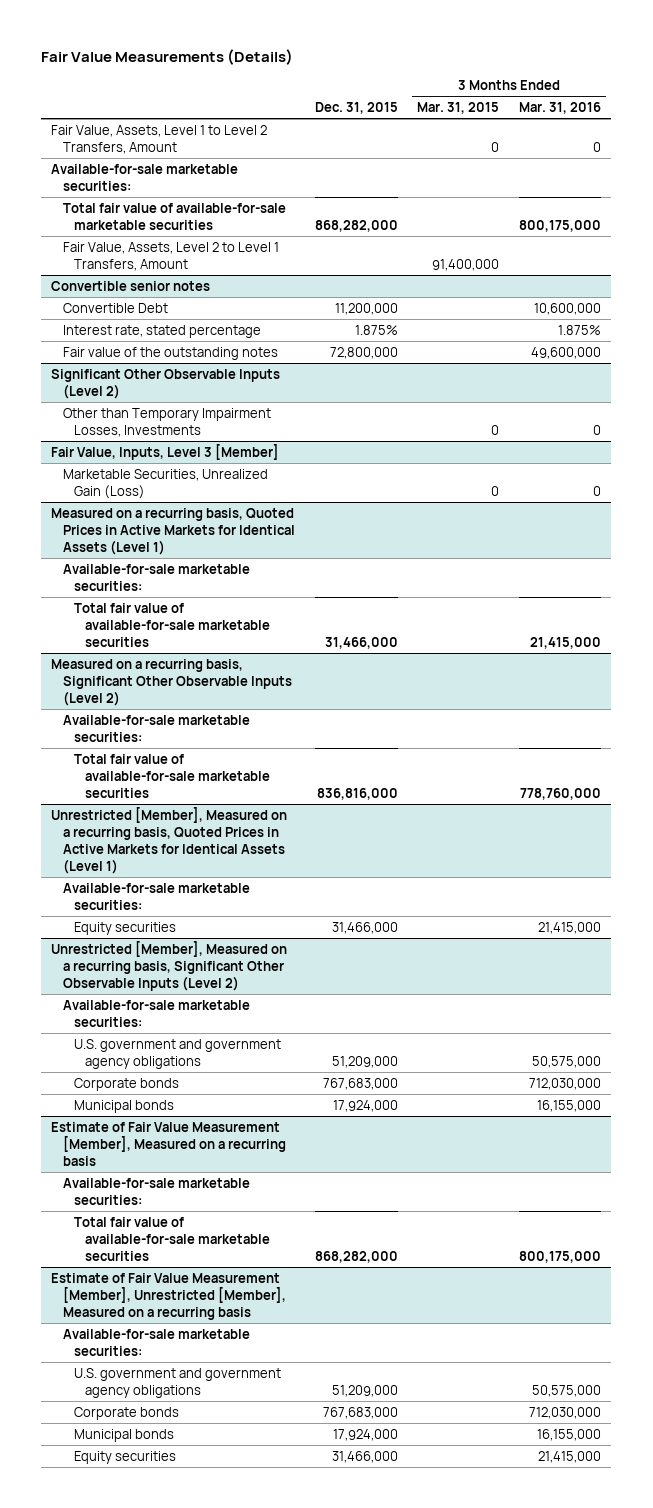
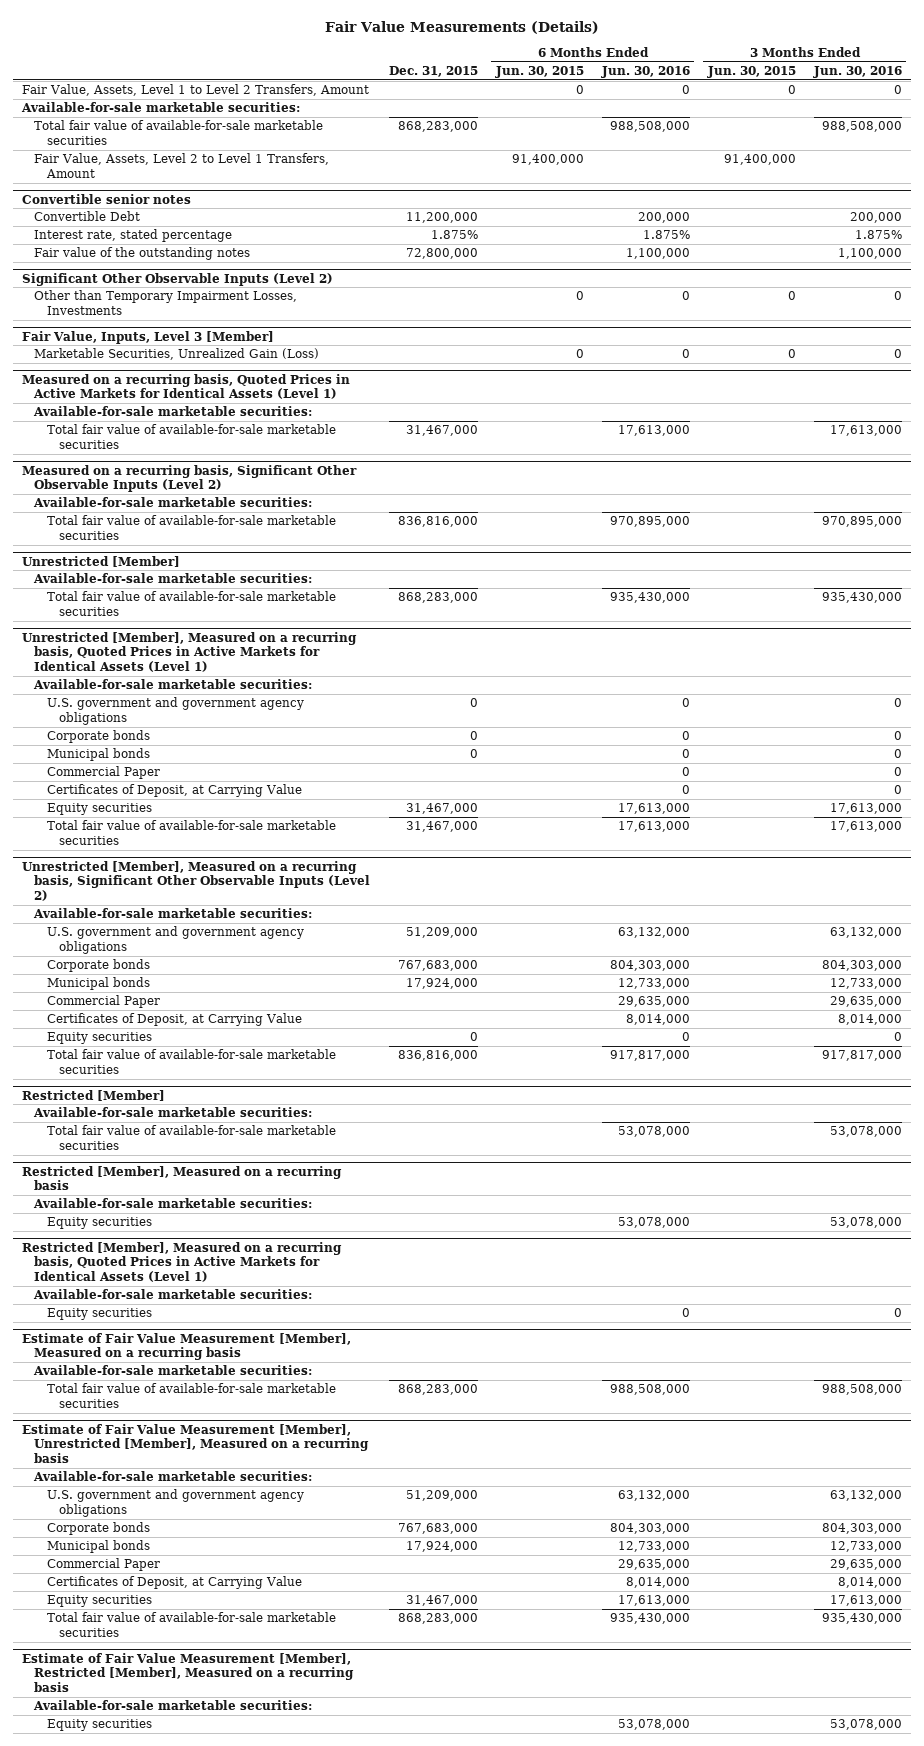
- | Dec. 31, 2015 | 3 Months Ended Mar. 31, 2015 | 3 Months Ended Mar. 31, 2016
+ | Dec. 31, 2015 | 6 Months Ended Jun. 30, 2015 | 6 Months Ended Jun. 30, 2016 | 3 Months Ended Jun. 30, 2015 | 3 Months Ended Jun. 30, 2016
- Total fair value of available-for-sale marketable securities | 868,282,000 | | 800,175,000
+ Total fair value of available-for-sale marketable securities | 868,283,000 | | 988,508,000 | | 988,508,000
@ Measured on a recurring basis, Quoted Prices in Active Markets for Identical Assets (Level 1)
- Total fair value of available-for-sale marketable securities | 31,466,000 | | 21,415,000
+ Total fair value of available-for-sale marketable securities | 31,467,000 | | 17,613,000 | | 17,613,000
+ Unrestricted [Member]
+ Available-for-sale marketable securities:
+ Total fair value of available-for-sale marketable securities | 868,283,000 | | 935,430,000 | | 935,430,000
@ Unrestricted [Member], Measured on a recurring basis, Quoted Prices in Active Markets for Identical Assets (Level 1)
- Equity securities | 31,466,000 | | 21,415,000
+ U.S. government and government agency obligations | 0 | | 0 | | 0
+ Corporate bonds | 0 | | 0 | | 0
+ Municipal bonds | 0 | | 0 | | 0
+ Commercial Paper | | | 0 | | 0
+ Certificates of Deposit, at Carrying Value | | | 0 | | 0
+ Equity securities | 31,467,000 | | 17,613,000 | | 17,613,000
+ Total fair value of available-for-sale marketable securities | 31,467,000 | | 17,613,000 | | 17,613,000
@ Unrestricted [Member], Measured on a recurring basis, Significant Other Observable Inputs (Level 2)
+ Commercial Paper | | | 29,635,000 | | 29,635,000
+ Certificates of Deposit, at Carrying Value | | | 8,014,000 | | 8,014,000
+ Equity securities | 0 | | 0 | | 0
+ Total fair value of available-for-sale marketable securities | 836,816,000 | | 917,817,000 | | 917,817,000
+ Restricted [Member]
+ Available-for-sale marketable securities:
+ Total fair value of available-for-sale marketable securities | | | 53,078,000 | | 53,078,000
+ Restricted [Member], Measured on a recurring basis
+ Available-for-sale marketable securities:
+ Equity securities | | | 53,078,000 | | 53,078,000
+ Restricted [Member], Measured on a recurring basis, Quoted Prices in Active Markets for Identical Assets (Level 1)
+ Available-for-sale marketable securities:
+ Equity securities | | | 0 | | 0
@ Estimate of Fair Value Measurement [Member], Measured on a recurring basis
- Total fair value of available-for-sale marketable securities | 868,282,000 | | 800,175,000
+ Total fair value of available-for-sale marketable securities | 868,283,000 | | 988,508,000 | | 988,508,000
@ Estimate of Fair Value Measurement [Member], Unrestricted [Member], Measured on a recurring basis
- Equity securities | 31,466,000 | | 21,415,000
+ Commercial Paper | | | 29,635,000 | | 29,635,000
+ Certificates of Deposit, at Carrying Value | | | 8,014,000 | | 8,014,000
+ Equity securities | 31,467,000 | | 17,613,000 | | 17,613,000
+ Total fair value of available-for-sale marketable securities | 868,283,000 | | 935,430,000 | | 935,430,000
+ Estimate of Fair Value Measurement [Member], Restricted [Member], Measured on a recurring basis
+ Available-for-sale marketable securities:
+ Equity securities | | | 53,078,000 | | 53,078,000

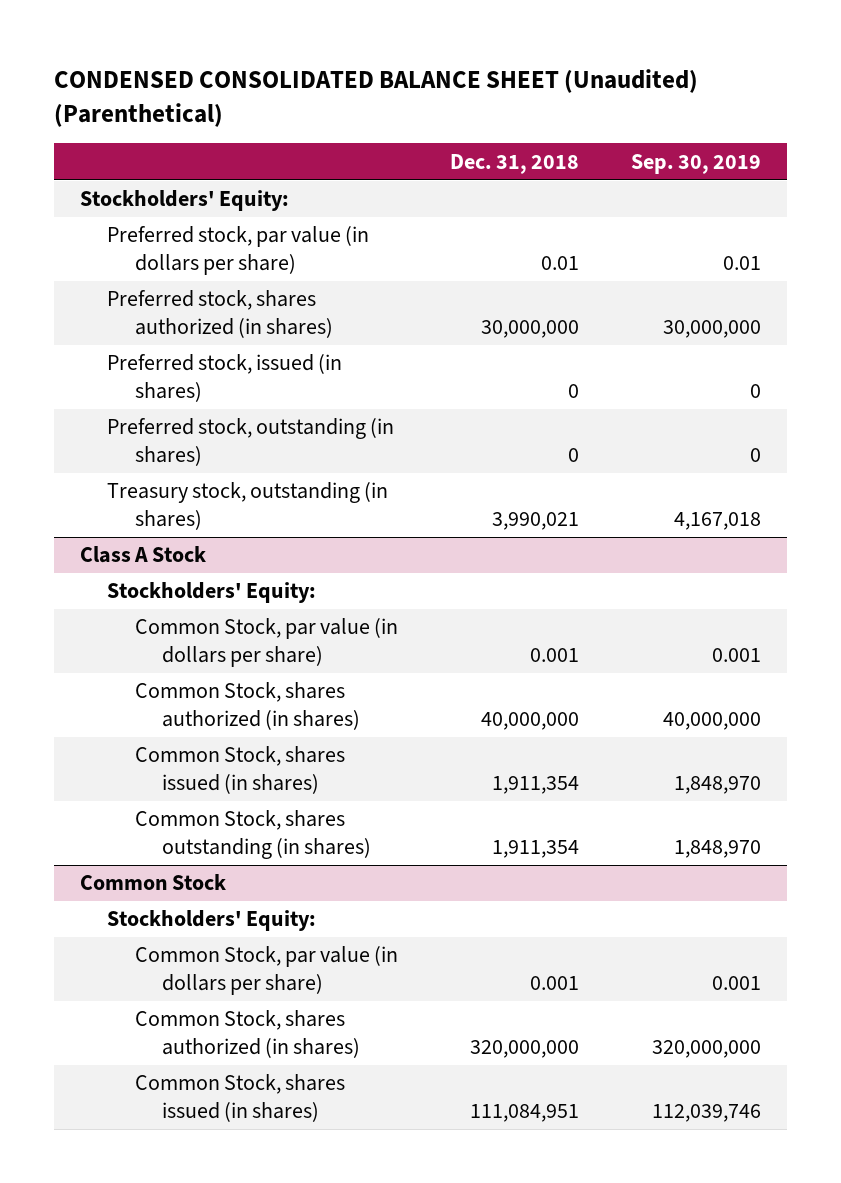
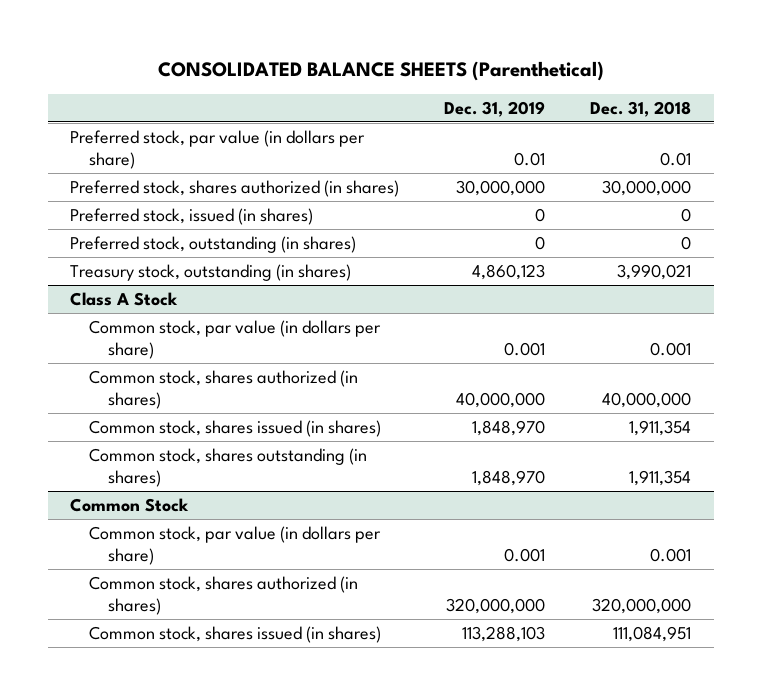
- CONDENSED CONSOLIDATED BALANCE SHEET (Unaudited) (Parenthetical)
+ CONSOLIDATED BALANCE SHEETS (Parenthetical)
- | Dec. 31, 2018 | Sep. 30, 2019
+ | Dec. 31, 2019 | Dec. 31, 2018
- Stockholders' Equity:
@ Class A Stock
- Stockholders' Equity:
- Common Stock, par value (in dollars per share) | 0.001 | 0.001
- Common Stock, shares authorized (in shares) | 40,000,000 | 40,000,000
- Common Stock, shares issued (in shares) | 1,911,354 | 1,848,970
- Common Stock, shares outstanding (in shares) | 1,911,354 | 1,848,970
+ Common stock, par value (in dollars per share) | 0.001 | 0.001
+ Common stock, shares authorized (in shares) | 40,000,000 | 40,000,000
+ Common stock, shares issued (in shares) | 1,848,970 | 1,911,354
+ Common stock, shares outstanding (in shares) | 1,848,970 | 1,911,354
@ Common Stock
- Stockholders' Equity:
- Common Stock, par value (in dollars per share) | 0.001 | 0.001
- Common Stock, shares authorized (in shares) | 320,000,000 | 320,000,000
- Common Stock, shares issued (in shares) | 111,084,951 | 112,039,746
+ Common stock, par value (in dollars per share) | 0.001 | 0.001
+ Common stock, shares authorized (in shares) | 320,000,000 | 320,000,000
+ Common stock, shares issued (in shares) | 113,288,103 | 111,084,951

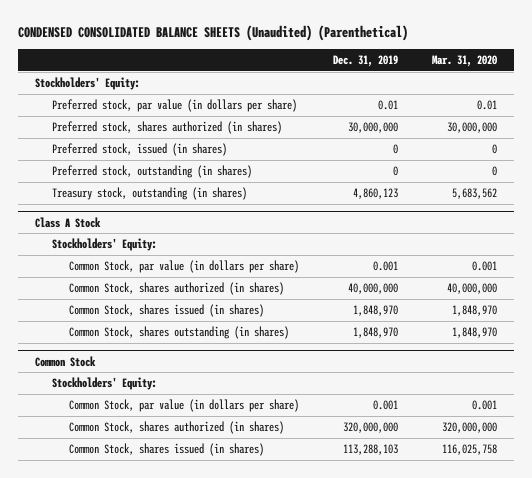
- CONSOLIDATED BALANCE SHEETS (Parenthetical)
+ CONDENSED CONSOLIDATED BALANCE SHEETS (Unaudited) (Parenthetical)
- | Dec. 31, 2019 | Dec. 31, 2018
+ | Dec. 31, 2019 | Mar. 31, 2020
+ Stockholders' Equity:
@ Class A Stock
- Common stock, par value (in dollars per share) | 0.001 | 0.001
- Common stock, shares authorized (in shares) | 40,000,000 | 40,000,000
- Common stock, shares issued (in shares) | 1,848,970 | 1,911,354
- Common stock, shares outstanding (in shares) | 1,848,970 | 1,911,354
+ Stockholders' Equity:
+ Common Stock, par value (in dollars per share) | 0.001 | 0.001
+ Common Stock, shares authorized (in shares) | 40,000,000 | 40,000,000
+ Common Stock, shares issued (in shares) | 1,848,970 | 1,848,970
+ Common Stock, shares outstanding (in shares) | 1,848,970 | 1,848,970
@ Common Stock
- Common stock, par value (in dollars per share) | 0.001 | 0.001
- Common stock, shares authorized (in shares) | 320,000,000 | 320,000,000
- Common stock, shares issued (in shares) | 113,288,103 | 111,084,951
+ Stockholders' Equity:
+ Common Stock, par value (in dollars per share) | 0.001 | 0.001
+ Common Stock, shares authorized (in shares) | 320,000,000 | 320,000,000
+ Common Stock, shares issued (in shares) | 113,288,103 | 116,025,758

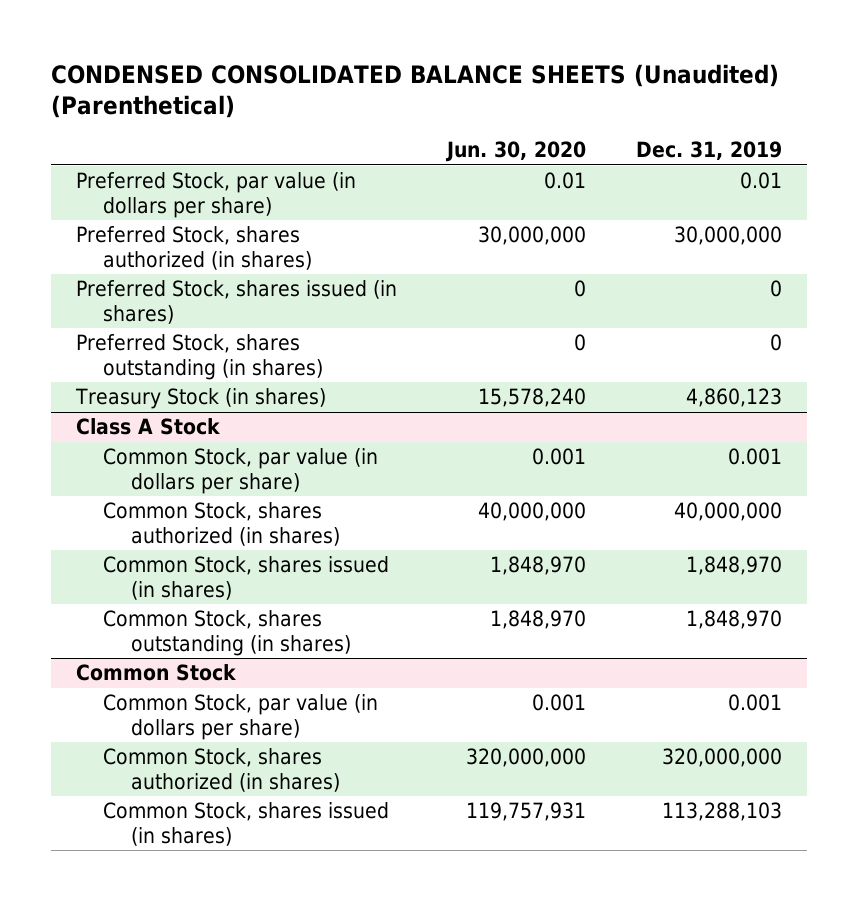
- | Dec. 31, 2019 | Mar. 31, 2020
+ | Jun. 30, 2020 | Dec. 31, 2019
- Stockholders' Equity:
- Preferred stock, par value (in dollars per share) | 0.01 | 0.01
- Preferred stock, shares authorized (in shares) | 30,000,000 | 30,000,000
- Preferred stock, issued (in shares) | 0 | 0
- Preferred stock, outstanding (in shares) | 0 | 0
- Treasury stock, outstanding (in shares) | 4,860,123 | 5,683,562
+ Preferred Stock, par value (in dollars per share) | 0.01 | 0.01
+ Preferred Stock, shares authorized (in shares) | 30,000,000 | 30,000,000
+ Preferred Stock, shares issued (in shares) | 0 | 0
+ Preferred Stock, shares outstanding (in shares) | 0 | 0
+ Treasury Stock (in shares) | 15,578,240 | 4,860,123
@ Class A Stock
- Stockholders' Equity:
@ Common Stock
- Stockholders' Equity:

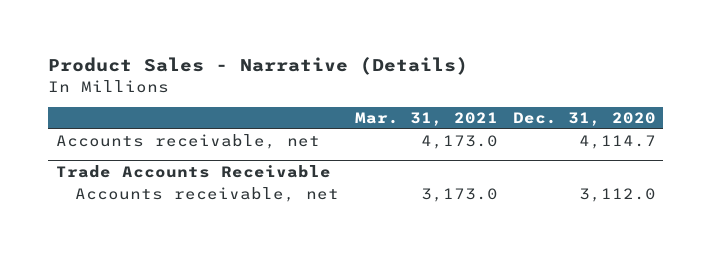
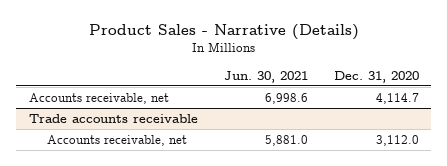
- | Mar. 31, 2021 | Dec. 31, 2020
+ | Jun. 30, 2021 | Dec. 31, 2020
- Trade Accounts Receivable
+ Trade accounts receivable

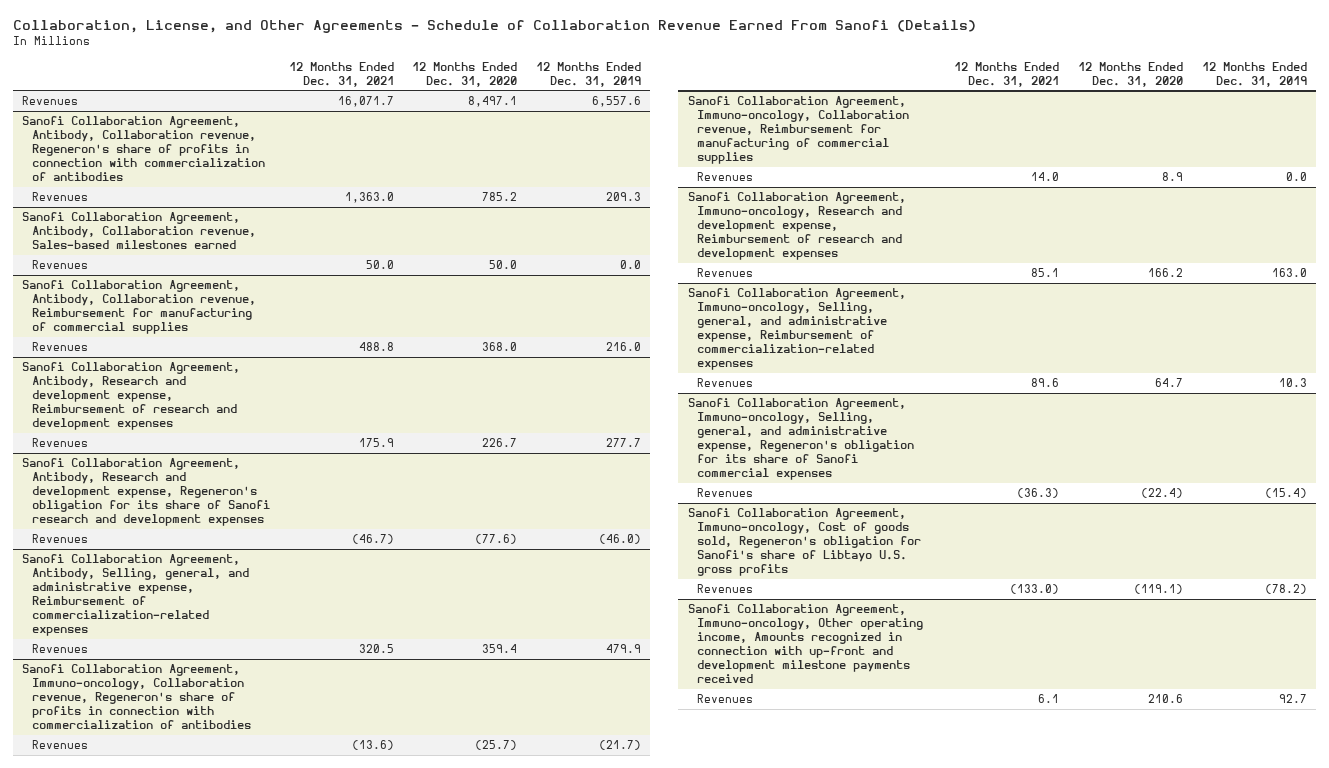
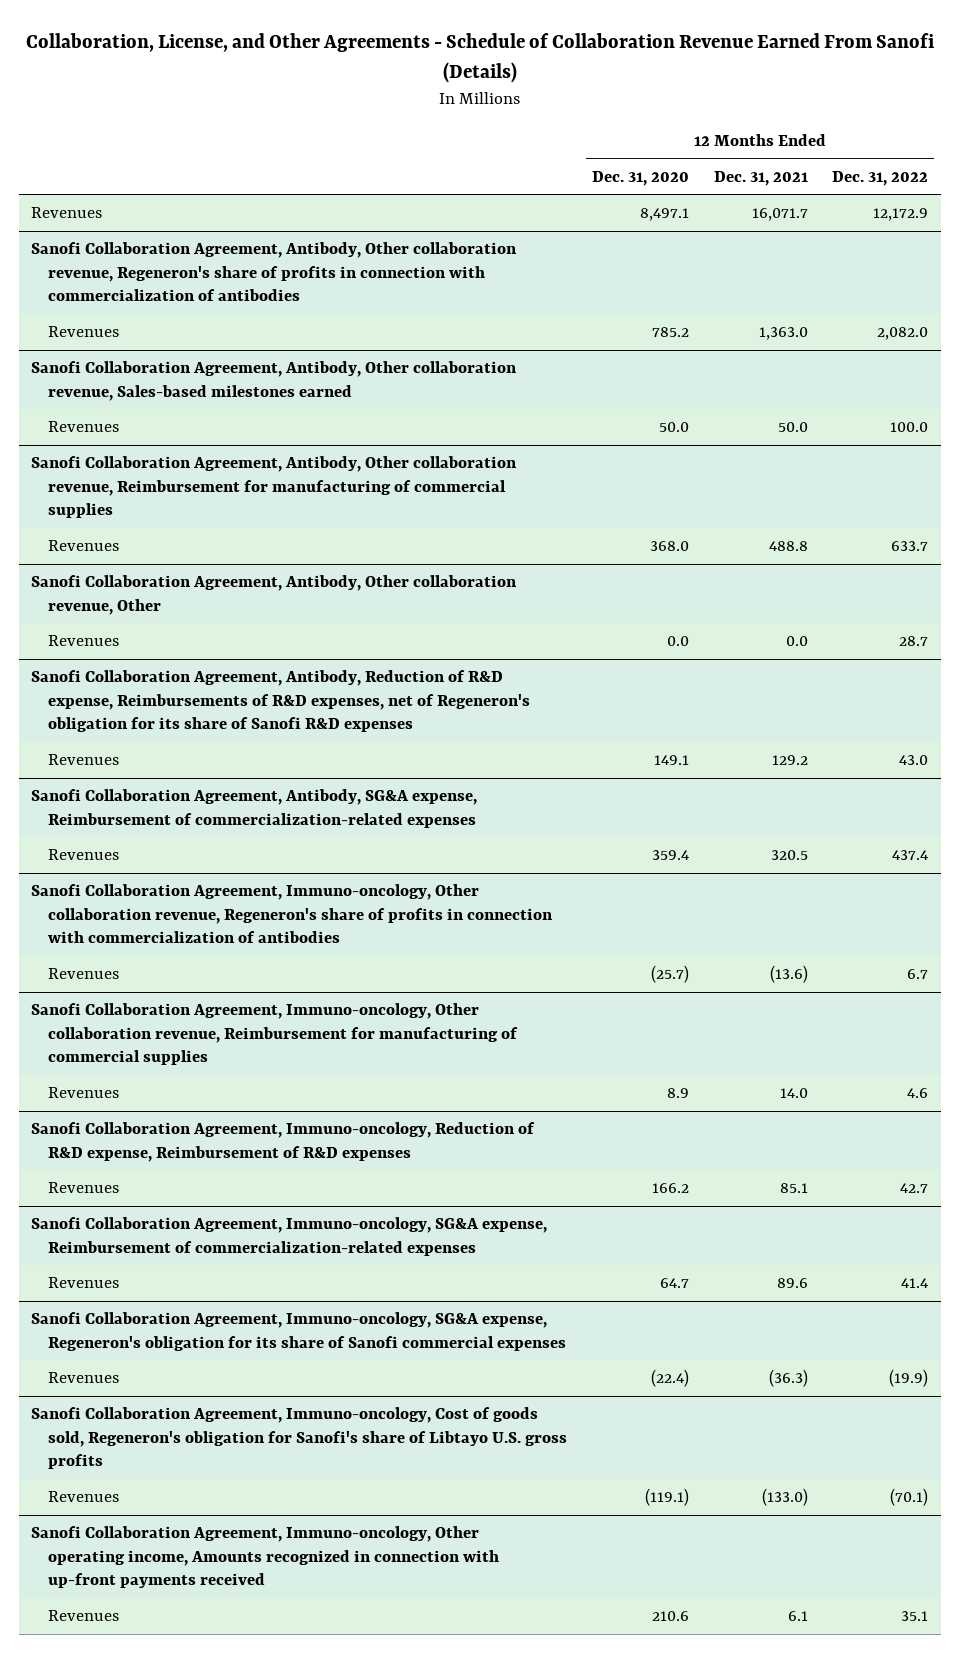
- | 12 Months Ended Dec. 31, 2021 | 12 Months Ended Dec. 31, 2020 | 12 Months Ended Dec. 31, 2019
+ | 12 Months Ended Dec. 31, 2020 | 12 Months Ended Dec. 31, 2021 | 12 Months Ended Dec. 31, 2022
- Sanofi Collaboration Agreement, Antibody, Collaboration revenue, Regeneron's share of profits in connection with commercialization of antibodies
+ Sanofi Collaboration Agreement, Antibody, Other collaboration revenue, Regeneron's share of profits in connection with commercialization of antibodies
- Sanofi Collaboration Agreement, Antibody, Collaboration revenue, Sales-based milestones earned
+ Sanofi Collaboration Agreement, Antibody, Other collaboration revenue, Sales-based milestones earned
- Sanofi Collaboration Agreement, Antibody, Collaboration revenue, Reimbursement for manufacturing of commercial supplies
+ Sanofi Collaboration Agreement, Antibody, Other collaboration revenue, Reimbursement for manufacturing of commercial supplies
- Sanofi Collaboration Agreement, Antibody, Research and development expense, Reimbursement of research and development expenses
- Revenues | 175.9 | 226.7 | 277.7
- Sanofi Collaboration Agreement, Antibody, Research and development expense, Regeneron's obligation for its share of Sanofi research and development expenses
- Revenues | (46.7) | (77.6) | (46.0)
- Sanofi Collaboration Agreement, Antibody, Selling, general, and administrative expense, Reimbursement of commercialization-related expenses
+ Sanofi Collaboration Agreement, Antibody, Other collaboration revenue, Other
+ Revenues | 0.0 | 0.0 | 28.7
+ Sanofi Collaboration Agreement, Antibody, Reduction of R&D expense, Reimbursements of R&D expenses, net of Regeneron's obligation for its share of Sanofi R&D expenses
+ Revenues | 149.1 | 129.2 | 43.0
+ Sanofi Collaboration Agreement, Antibody, SG&A expense, Reimbursement of commercialization-related expenses
- Sanofi Collaboration Agreement, Immuno-oncology, Collaboration revenue, Regeneron's share of profits in connection with commercialization of antibodies
+ Sanofi Collaboration Agreement, Immuno-oncology, Other collaboration revenue, Regeneron's share of profits in connection with commercialization of antibodies
- Sanofi Collaboration Agreement, Immuno-oncology, Collaboration revenue, Reimbursement for manufacturing of commercial supplies
+ Sanofi Collaboration Agreement, Immuno-oncology, Other collaboration revenue, Reimbursement for manufacturing of commercial supplies
- Sanofi Collaboration Agreement, Immuno-oncology, Research and development expense, Reimbursement of research and development expenses
+ Sanofi Collaboration Agreement, Immuno-oncology, Reduction of R&D expense, Reimbursement of R&D expenses
- Sanofi Collaboration Agreement, Immuno-oncology, Selling, general, and administrative expense, Reimbursement of commercialization-related expenses
+ Sanofi Collaboration Agreement, Immuno-oncology, SG&A expense, Reimbursement of commercialization-related expenses
- Sanofi Collaboration Agreement, Immuno-oncology, Selling, general, and administrative expense, Regeneron's obligation for its share of Sanofi commercial expenses
+ Sanofi Collaboration Agreement, Immuno-oncology, SG&A expense, Regeneron's obligation for its share of Sanofi commercial expenses
- Sanofi Collaboration Agreement, Immuno-oncology, Other operating income, Amounts recognized in connection with up-front and development milestone payments received
+ Sanofi Collaboration Agreement, Immuno-oncology, Other operating income, Amounts recognized in connection with up-front payments received

